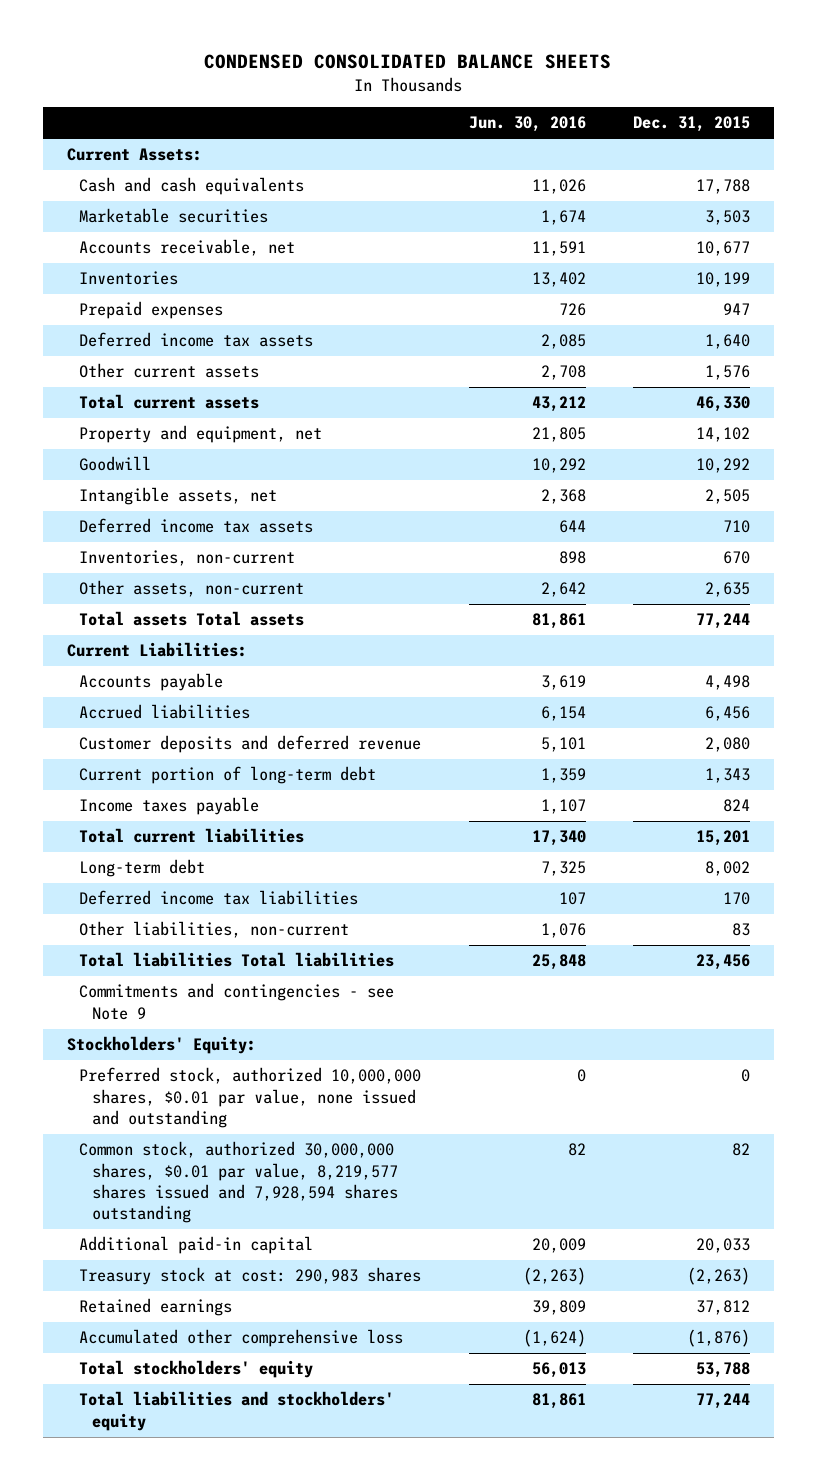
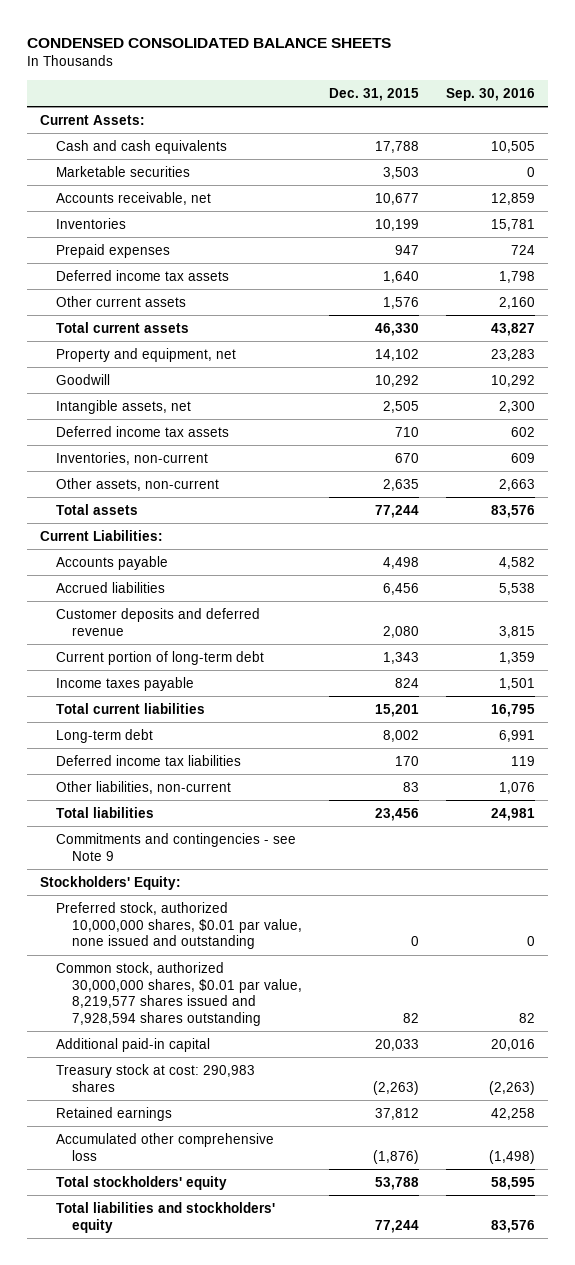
- | Jun. 30, 2016 | Dec. 31, 2015
+ | Dec. 31, 2015 | Sep. 30, 2016
- Total assets Total assets | 81,861 | 77,244
+ Total assets | 77,244 | 83,576
- Total liabilities Total liabilities | 25,848 | 23,456
+ Total liabilities | 23,456 | 24,981

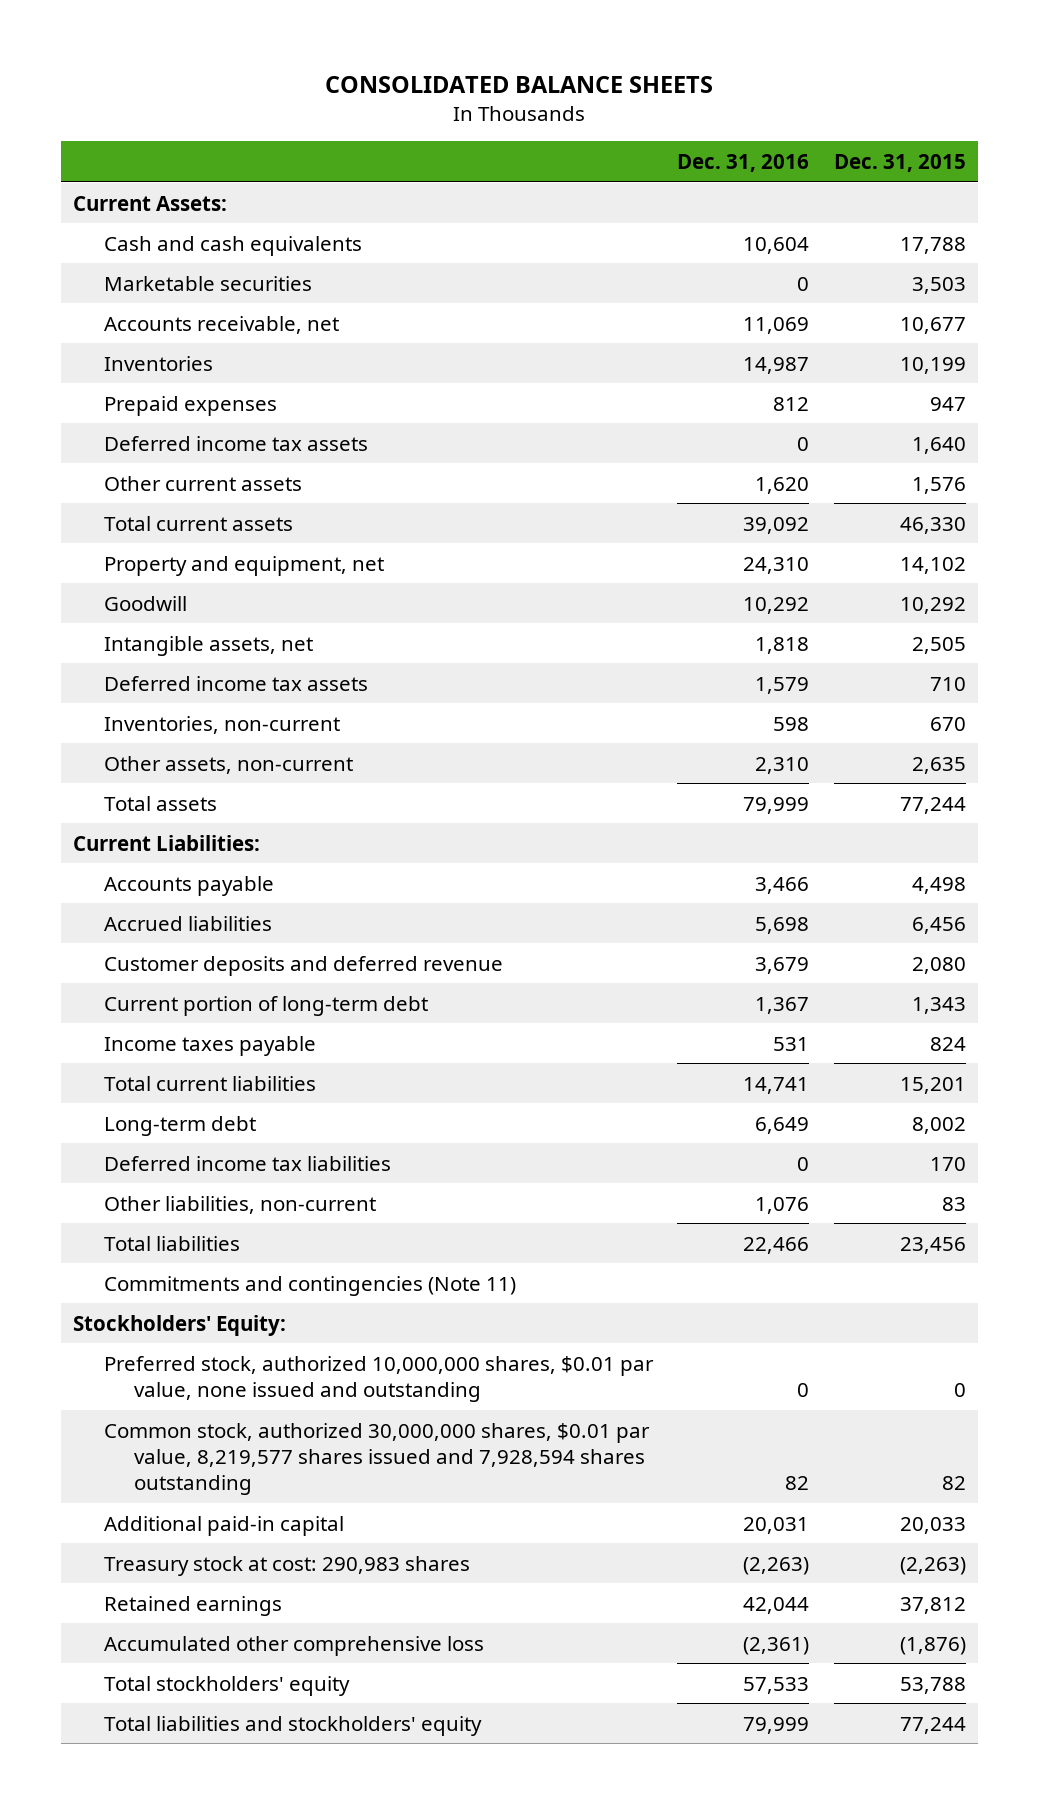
- CONDENSED CONSOLIDATED BALANCE SHEETS
+ CONSOLIDATED BALANCE SHEETS
- | Dec. 31, 2015 | Sep. 30, 2016
+ | Dec. 31, 2016 | Dec. 31, 2015
- Commitments and contingencies - see Note 9
+ Commitments and contingencies (Note 11)

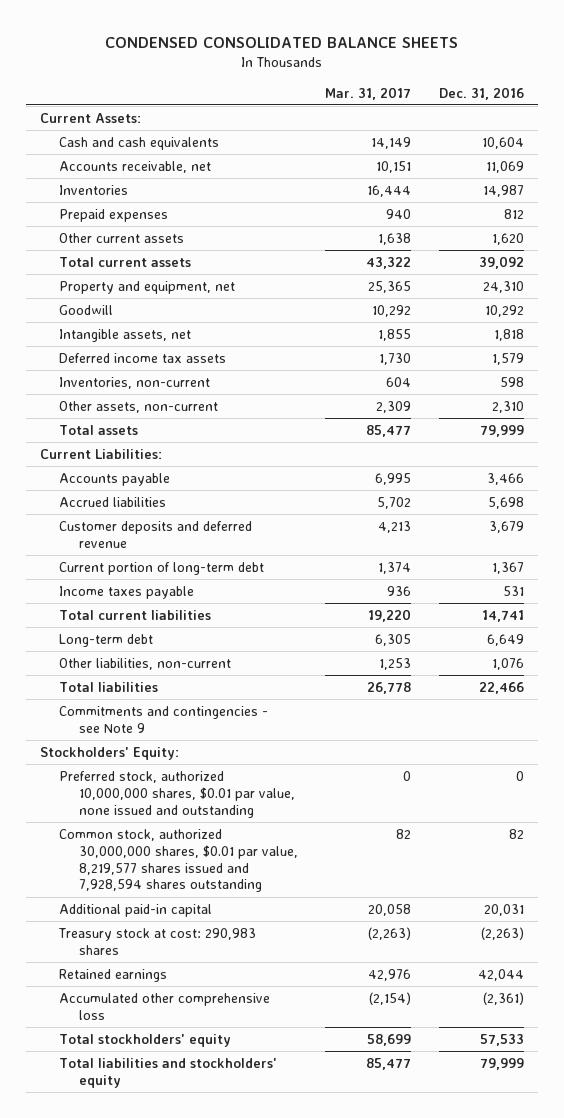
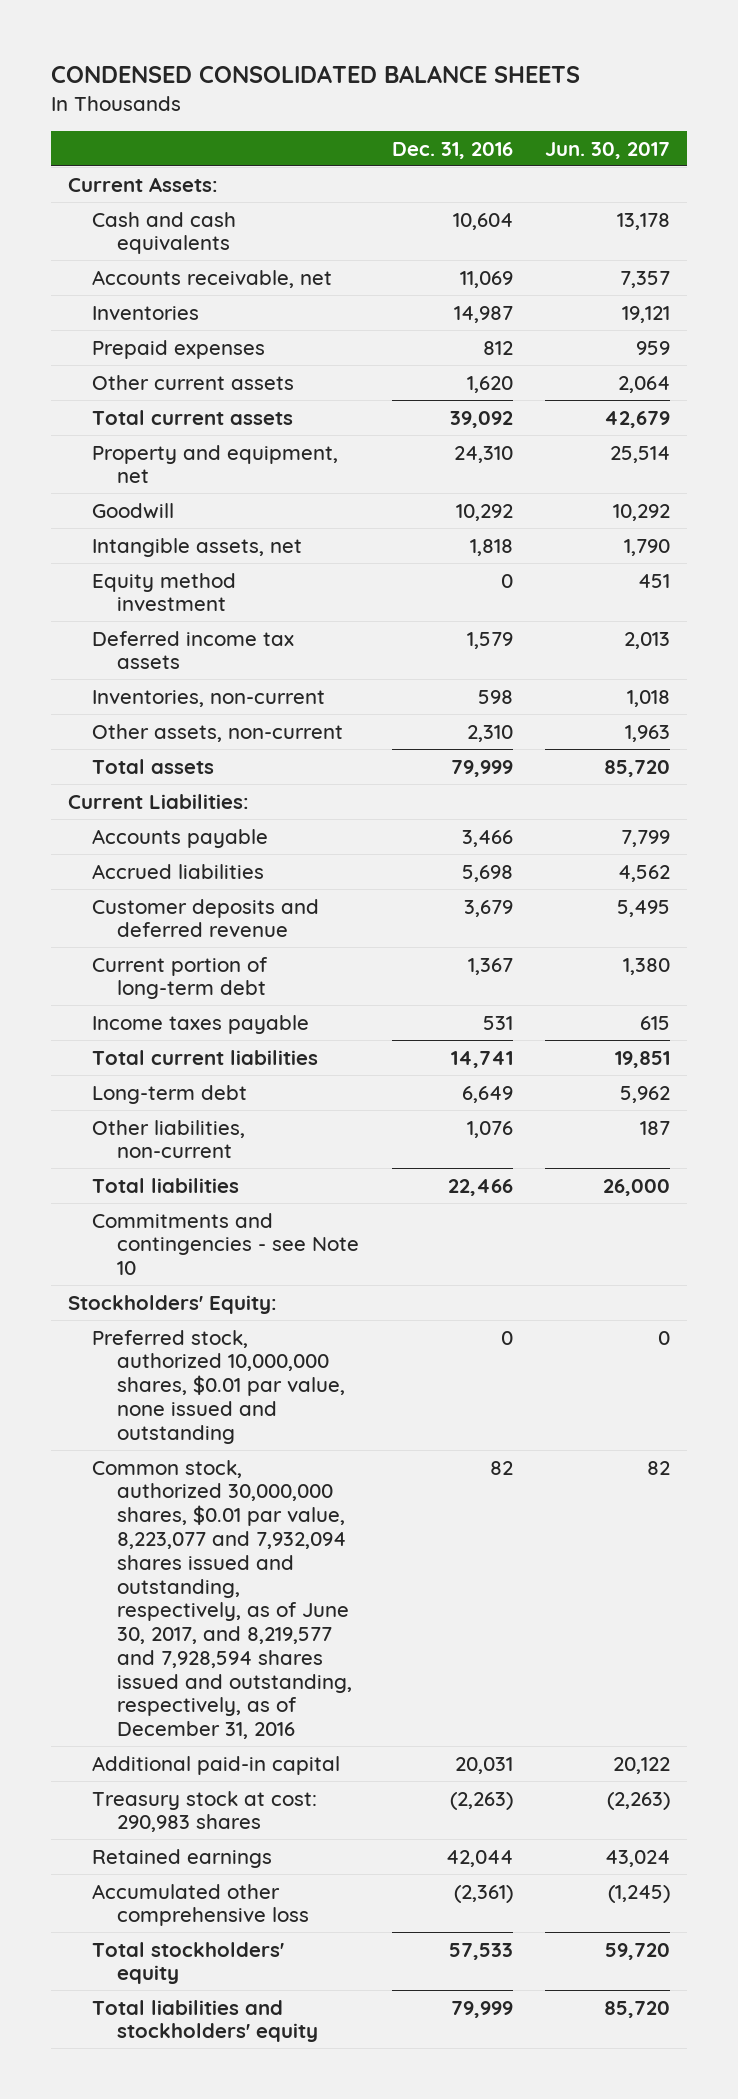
- | Mar. 31, 2017 | Dec. 31, 2016
+ | Dec. 31, 2016 | Jun. 30, 2017
+ Equity method investment | 0 | 451
- Commitments and contingencies - see Note 9
+ Commitments and contingencies - see Note 10
- Common stock, authorized 30,000,000 shares, $0.01 par value, 8,219,577 shares issued and 7,928,594 shares outstanding | 82 | 82
+ Common stock, authorized 30,000,000 shares, $0.01 par value, 8,223,077 and 7,932,094 shares issued and outstanding, respectively, as of June 30, 2017, and 8,219,577 and 7,928,594 shares issued and outstanding, respectively, as of December 31, 2016 | 82 | 82

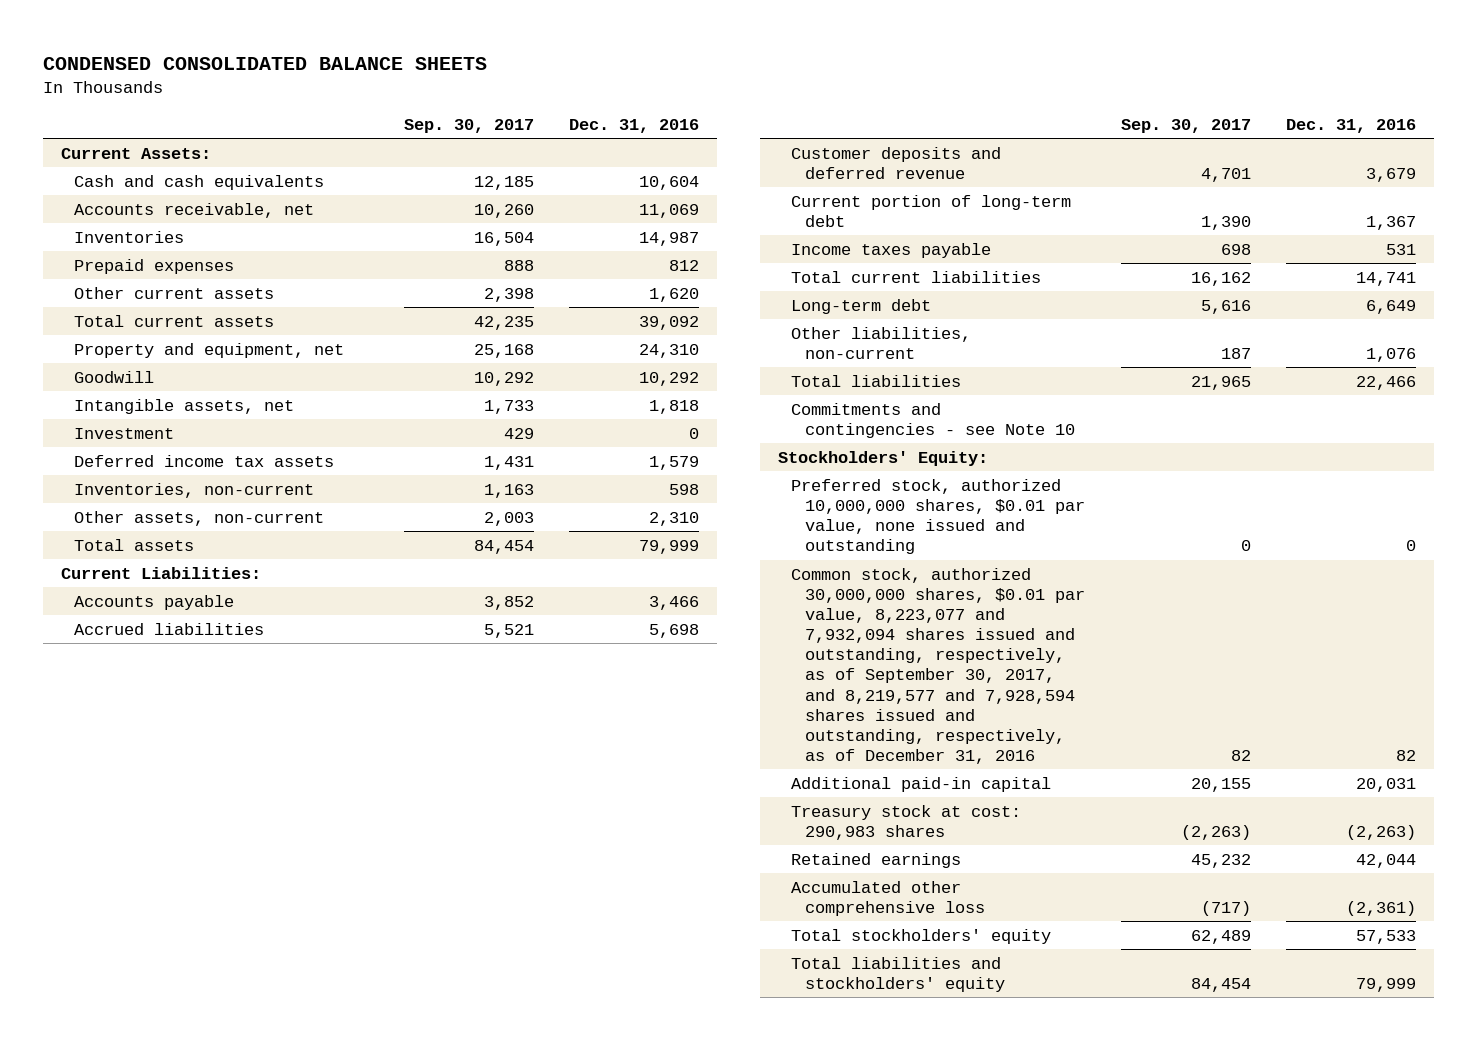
- | Dec. 31, 2016 | Jun. 30, 2017
+ | Sep. 30, 2017 | Dec. 31, 2016
- Equity method investment | 0 | 451
+ Investment | 429 | 0
- Common stock, authorized 30,000,000 shares, $0.01 par value, 8,223,077 and 7,932,094 shares issued and outstanding, respectively, as of June 30, 2017, and 8,219,577 and 7,928,594 shares issued and outstanding, respectively, as of December 31, 2016 | 82 | 82
+ Common stock, authorized 30,000,000 shares, $0.01 par value, 8,223,077 and 7,932,094 shares issued and outstanding, respectively, as of September 30, 2017, and 8,219,577 and 7,928,594 shares issued and outstanding, respectively, as of December 31, 2016 | 82 | 82

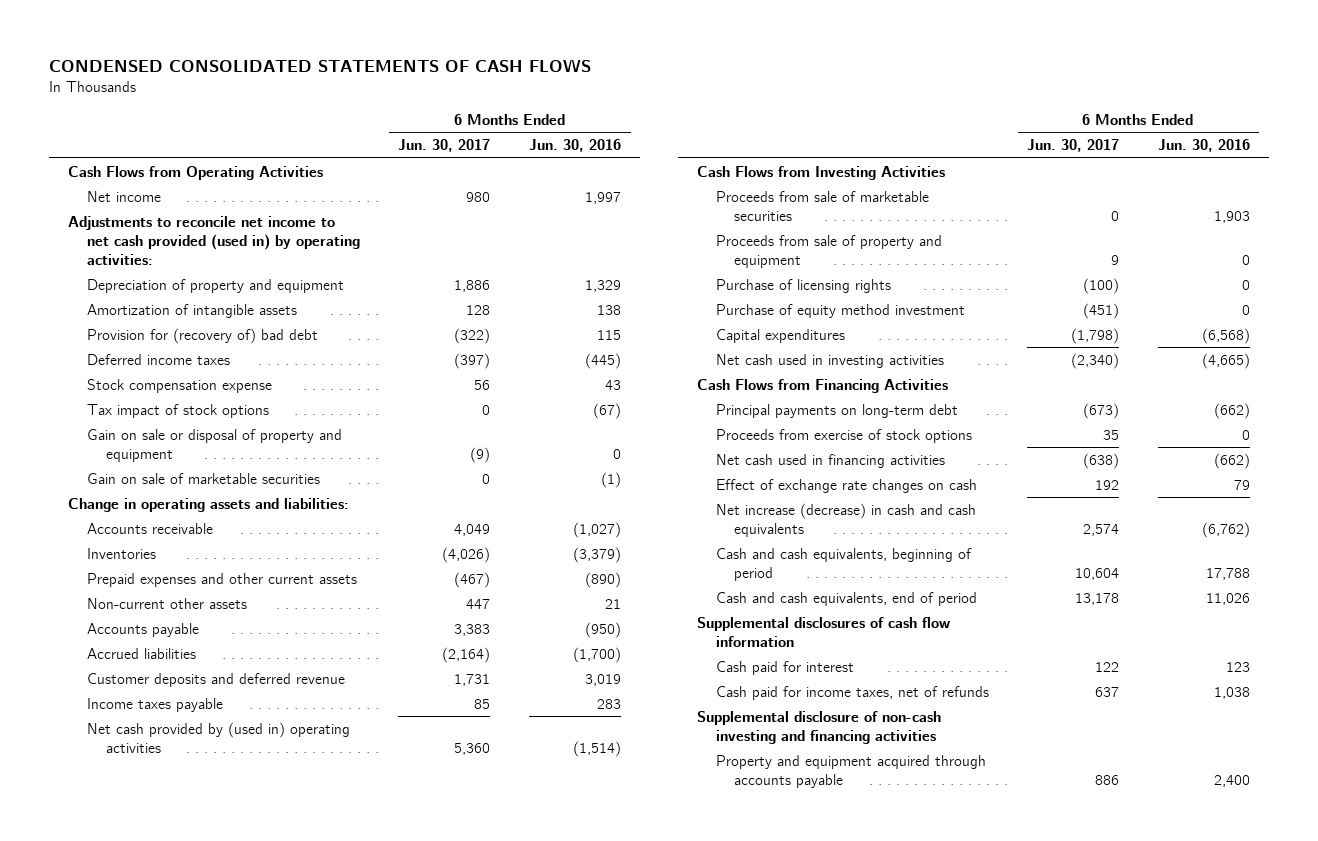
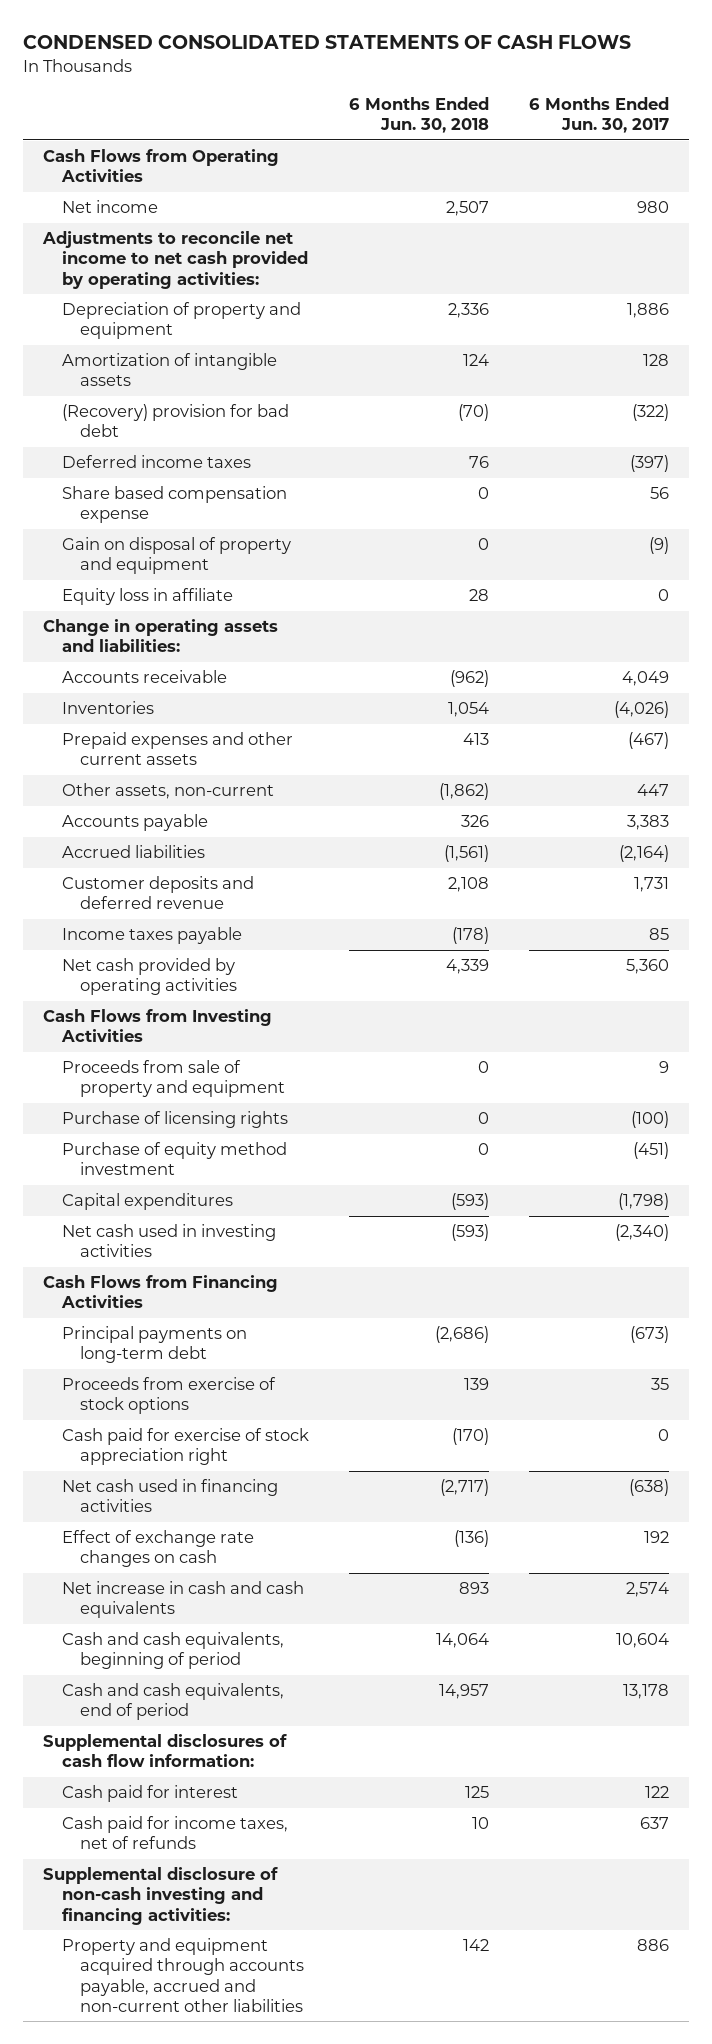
- | 6 Months Ended Jun. 30, 2017 | 6 Months Ended Jun. 30, 2016
+ | 6 Months Ended Jun. 30, 2018 | 6 Months Ended Jun. 30, 2017
- Adjustments to reconcile net income to net cash provided (used in) by operating activities:
+ Adjustments to reconcile net income to net cash provided by operating activities:
- Provision for (recovery of) bad debt | (322) | 115
+ (Recovery) provision for bad debt | (70) | (322)
- Stock compensation expense | 56 | 43
- Tax impact of stock options | 0 | (67)
- Gain on sale or disposal of property and equipment | (9) | 0
- Gain on sale of marketable securities | 0 | (1)
+ Share based compensation expense | 0 | 56
+ Gain on disposal of property and equipment | 0 | (9)
+ Equity loss in affiliate | 28 | 0
- Non-current other assets | 447 | 21
+ Other assets, non-current | (1,862) | 447
- Net cash provided by (used in) operating activities | 5,360 | (1,514)
+ Net cash provided by operating activities | 4,339 | 5,360
- Proceeds from sale of marketable securities | 0 | 1,903
+ Cash paid for exercise of stock appreciation right | (170) | 0
- Net increase (decrease) in cash and cash equivalents | 2,574 | (6,762)
+ Net increase in cash and cash equivalents | 893 | 2,574
- Supplemental disclosures of cash flow information
+ Supplemental disclosures of cash flow information:
- Supplemental disclosure of non-cash investing and financing activities
- Property and equipment acquired through accounts payable | 886 | 2,400
+ Supplemental disclosure of non-cash investing and financing activities:
+ Property and equipment acquired through accounts payable, accrued and non-current other liabilities | 142 | 886

